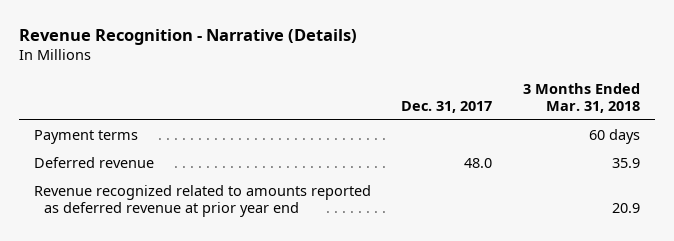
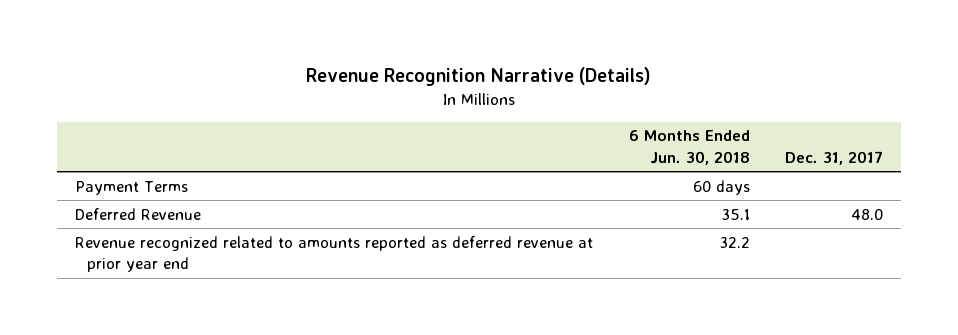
- Revenue Recognition - Narrative (Details)
+ Revenue Recognition Narrative (Details)
- | Dec. 31, 2017 | 3 Months Ended Mar. 31, 2018
+ | 6 Months Ended Jun. 30, 2018 | Dec. 31, 2017
- Payment terms | | 60 days
- Deferred revenue | 48.0 | 35.9
+ Payment Terms | 60 days |
+ Deferred Revenue | 35.1 | 48.0

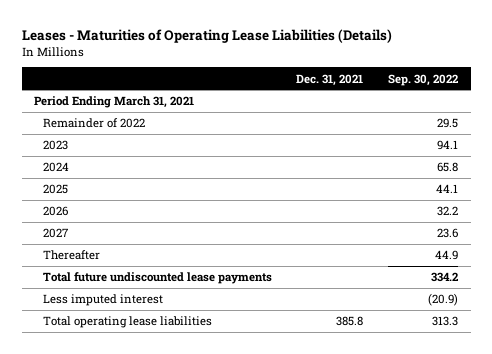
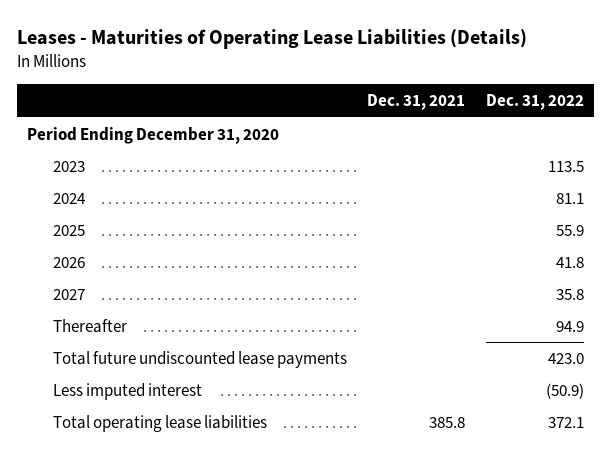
- | Dec. 31, 2021 | Sep. 30, 2022
+ | Dec. 31, 2021 | Dec. 31, 2022
- Period Ending March 31, 2021
- Remainder of 2022 | | 29.5
+ Period Ending December 31, 2020

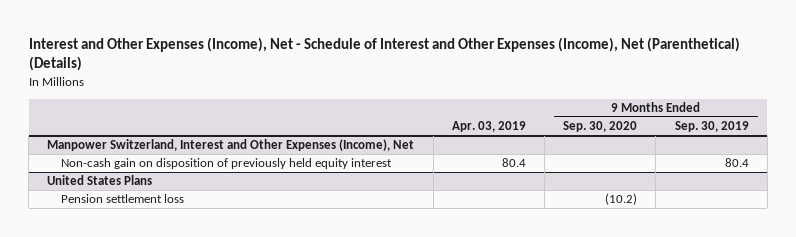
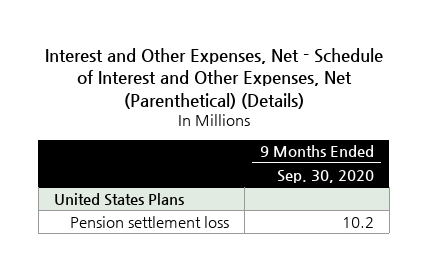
- Interest and Other Expenses (Income), Net - Schedule of Interest and Other Expenses (Income), Net (Parenthetical) (Details)
+ Interest and Other Expenses, Net - Schedule of Interest and Other Expenses, Net (Parenthetical) (Details)
- | Apr. 03, 2019 | 9 Months Ended Sep. 30, 2020 | 9 Months Ended Sep. 30, 2019
+ | 9 Months Ended Sep. 30, 2020
- Manpower Switzerland, Interest and Other Expenses (Income), Net
- Non-cash gain on disposition of previously held equity interest | 80.4 | | 80.4
@ United States Plans
- Pension settlement loss | | (10.2) |
+ Pension settlement loss | 10.2

